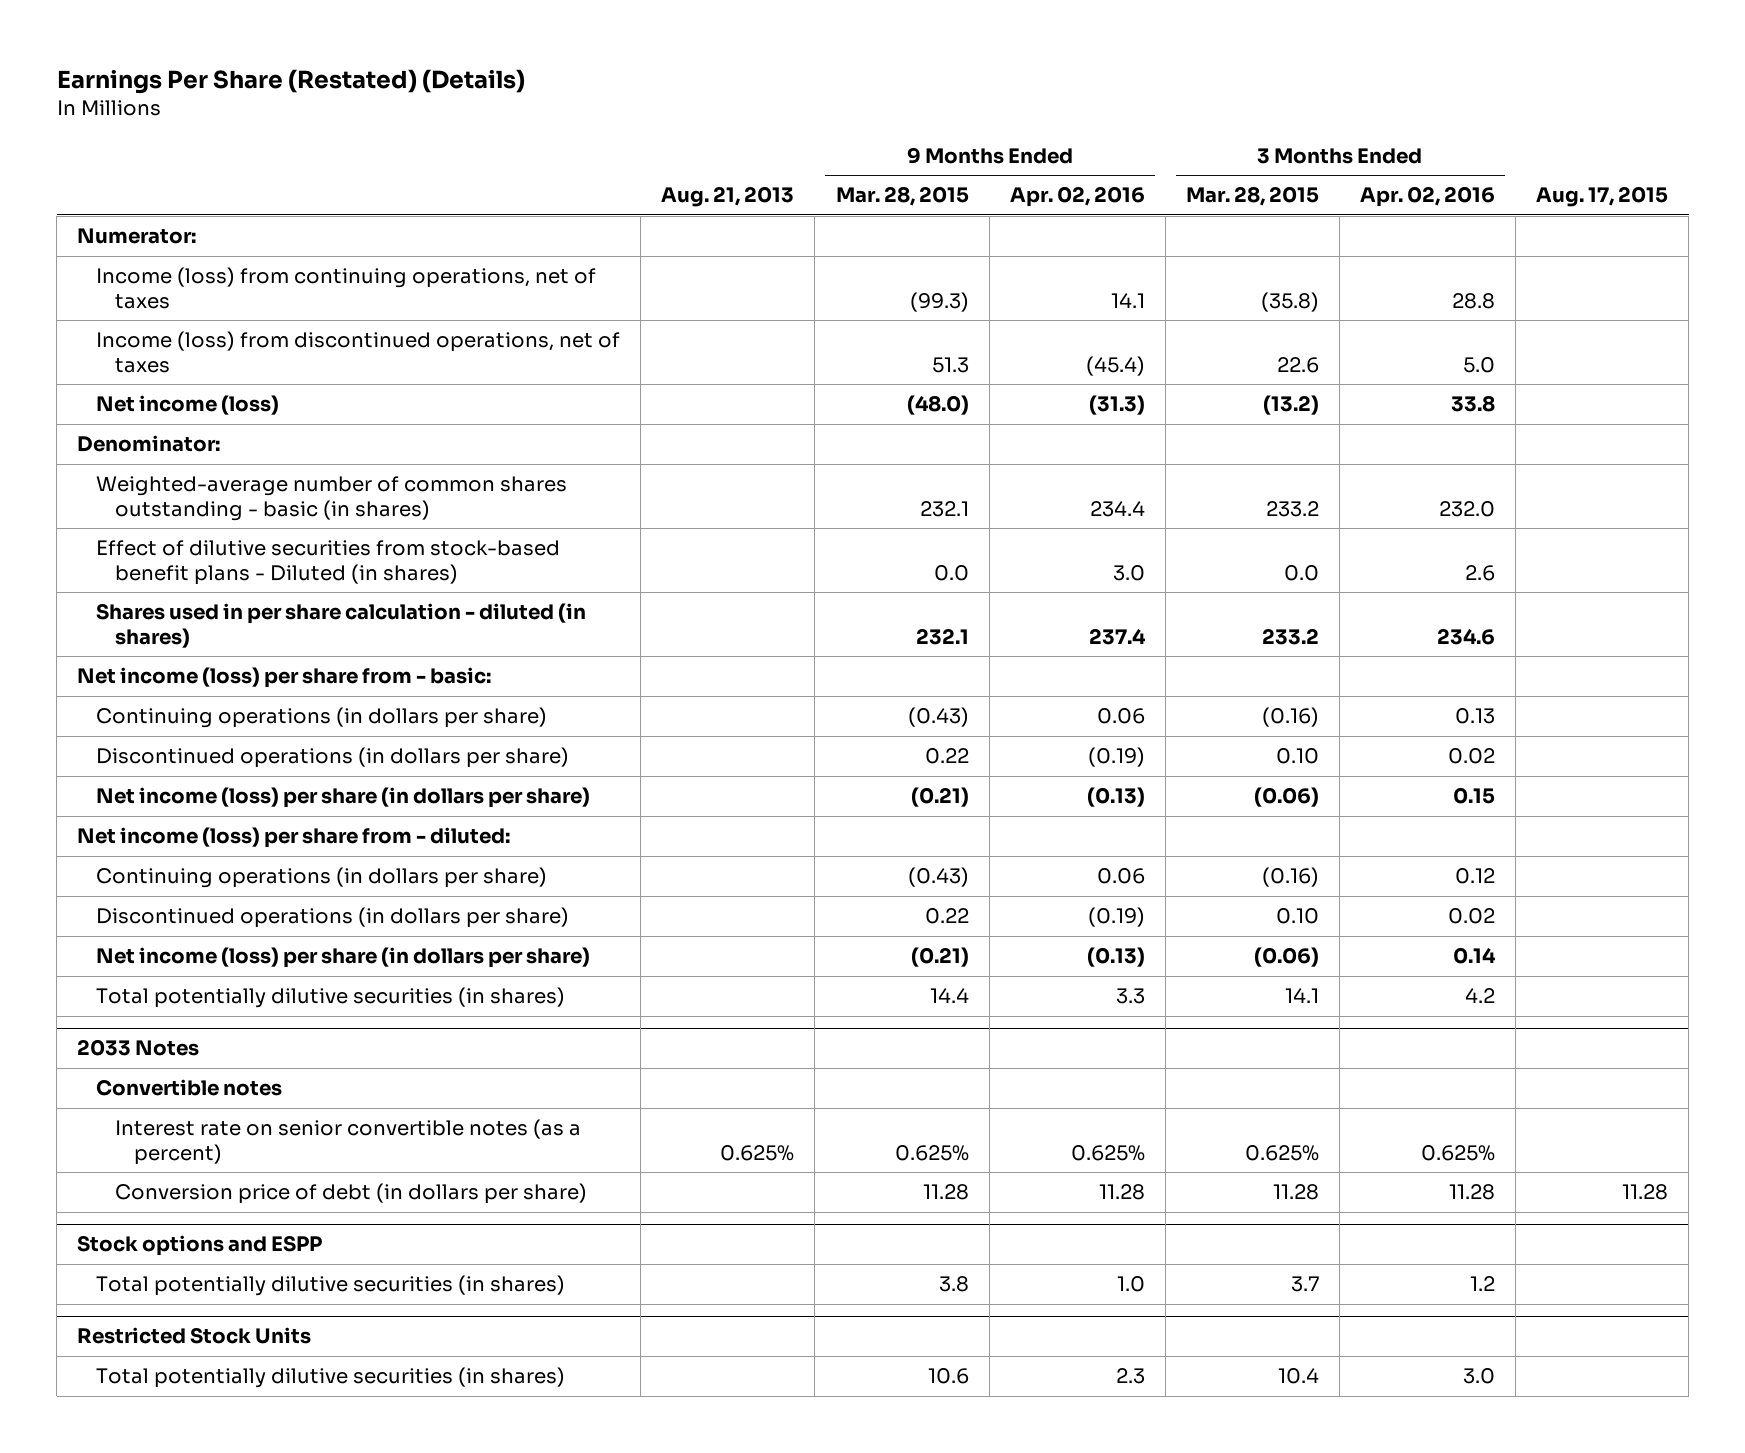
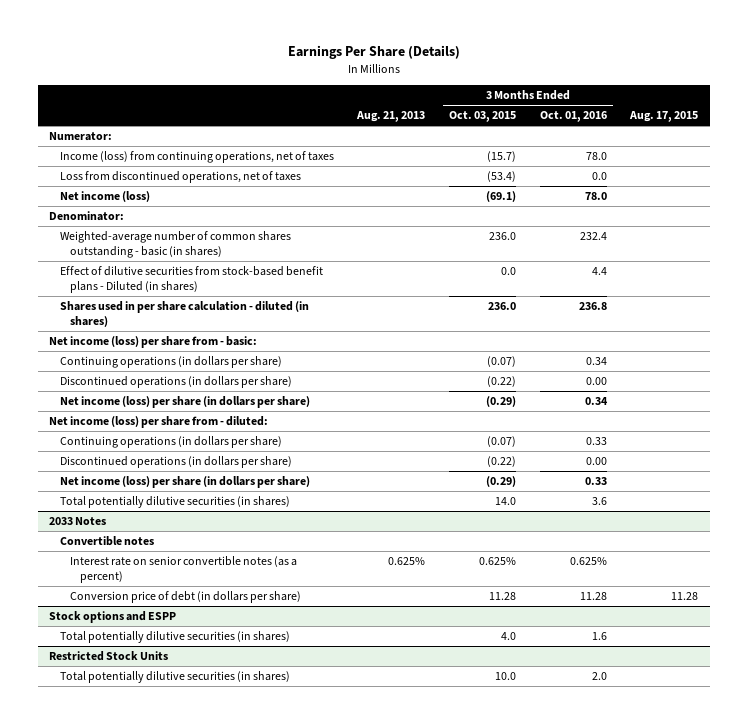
- Earnings Per Share (Restated) (Details)
+ Earnings Per Share (Details)
- | Aug. 21, 2013 | 9 Months Ended Mar. 28, 2015 | 9 Months Ended Apr. 02, 2016 | 3 Months Ended Mar. 28, 2015 | 3 Months Ended Apr. 02, 2016 | Aug. 17, 2015
+ | Aug. 21, 2013 | 3 Months Ended Oct. 03, 2015 | 3 Months Ended Oct. 01, 2016 | Aug. 17, 2015
- Income (loss) from discontinued operations, net of taxes | | 51.3 | (45.4) | 22.6 | 5.0 |
+ Loss from discontinued operations, net of taxes | | (53.4) | 0.0 |

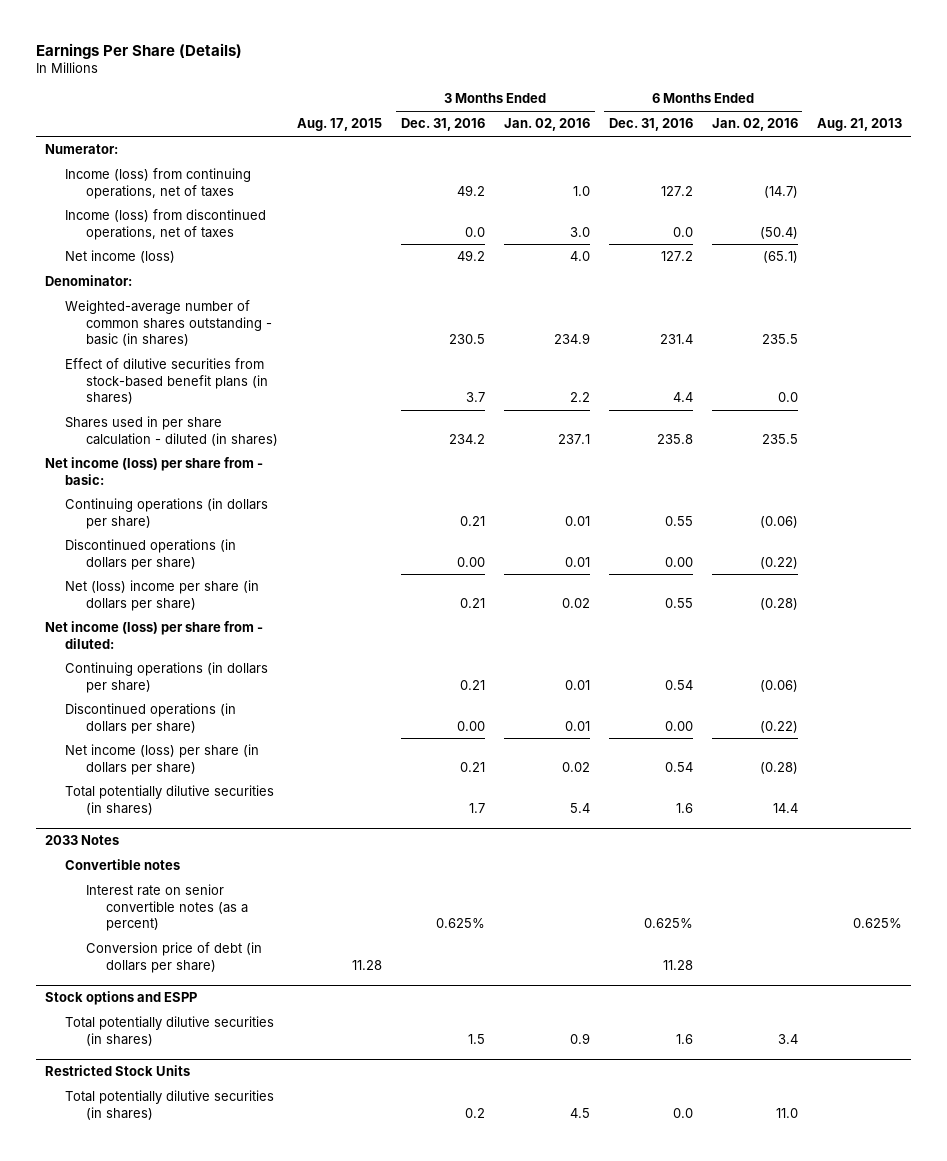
- | Aug. 21, 2013 | 3 Months Ended Oct. 03, 2015 | 3 Months Ended Oct. 01, 2016 | Aug. 17, 2015
+ | Aug. 17, 2015 | 3 Months Ended Dec. 31, 2016 | 3 Months Ended Jan. 02, 2016 | 6 Months Ended Dec. 31, 2016 | 6 Months Ended Jan. 02, 2016 | Aug. 21, 2013
- Loss from discontinued operations, net of taxes | | (53.4) | 0.0 |
+ Income (loss) from discontinued operations, net of taxes | | 0.0 | 3.0 | 0.0 | (50.4) |
- Effect of dilutive securities from stock-based benefit plans - Diluted (in shares) | | 0.0 | 4.4 |
+ Effect of dilutive securities from stock-based benefit plans (in shares) | | 3.7 | 2.2 | 4.4 | 0.0 |
- Net income (loss) per share (in dollars per share) | | (0.29) | 0.34 |
+ Net (loss) income per share (in dollars per share) | | 0.21 | 0.02 | 0.55 | (0.28) |

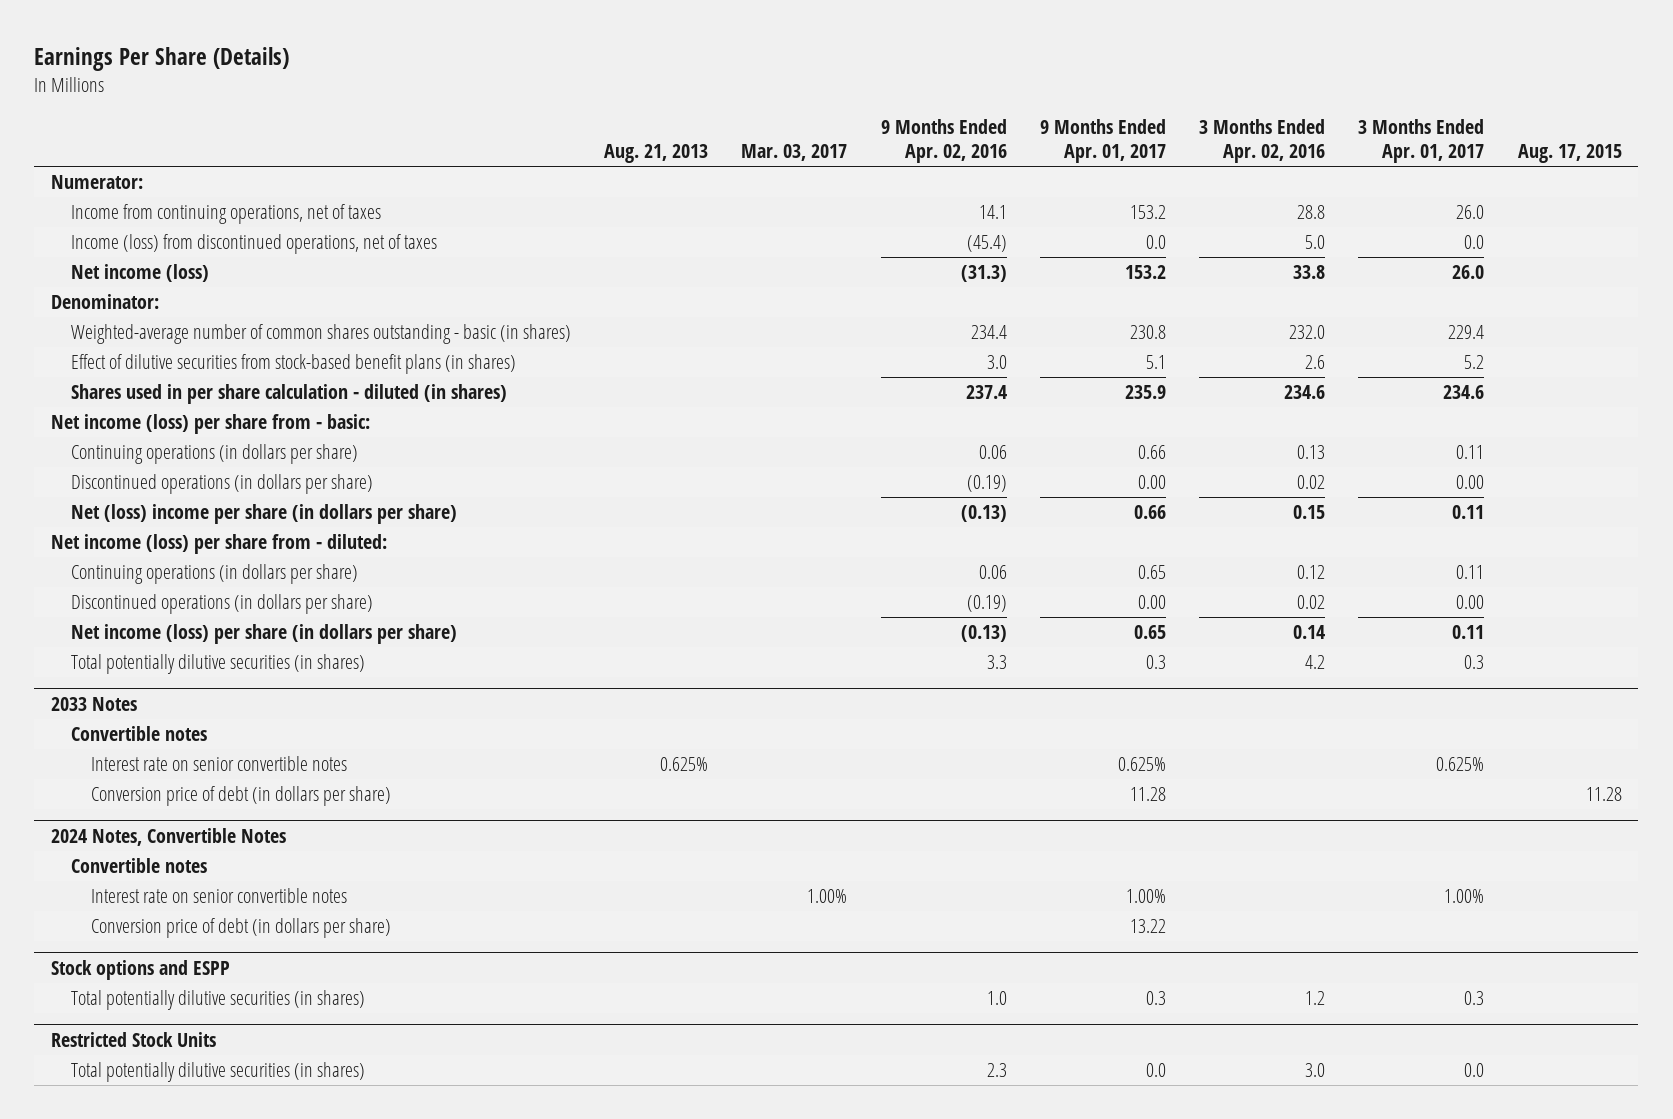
- | Aug. 17, 2015 | 3 Months Ended Dec. 31, 2016 | 3 Months Ended Jan. 02, 2016 | 6 Months Ended Dec. 31, 2016 | 6 Months Ended Jan. 02, 2016 | Aug. 21, 2013
+ | Aug. 21, 2013 | Mar. 03, 2017 | 9 Months Ended Apr. 02, 2016 | 9 Months Ended Apr. 01, 2017 | 3 Months Ended Apr. 02, 2016 | 3 Months Ended Apr. 01, 2017 | Aug. 17, 2015
- Income (loss) from continuing operations, net of taxes | | 49.2 | 1.0 | 127.2 | (14.7) |
+ Income from continuing operations, net of taxes | | | 14.1 | 153.2 | 28.8 | 26.0 |
@ 2033 Notes
- Interest rate on senior convertible notes (as a percent) | | 0.625% | | 0.625% | | 0.625%
+ Interest rate on senior convertible notes | 0.625% | | | 0.625% | | 0.625% |
+ 2024 Notes, Convertible Notes
+ Convertible notes
+ Interest rate on senior convertible notes | | 1.00% | | 1.00% | | 1.00% |
+ Conversion price of debt (in dollars per share) | | | | 13.22 | | |

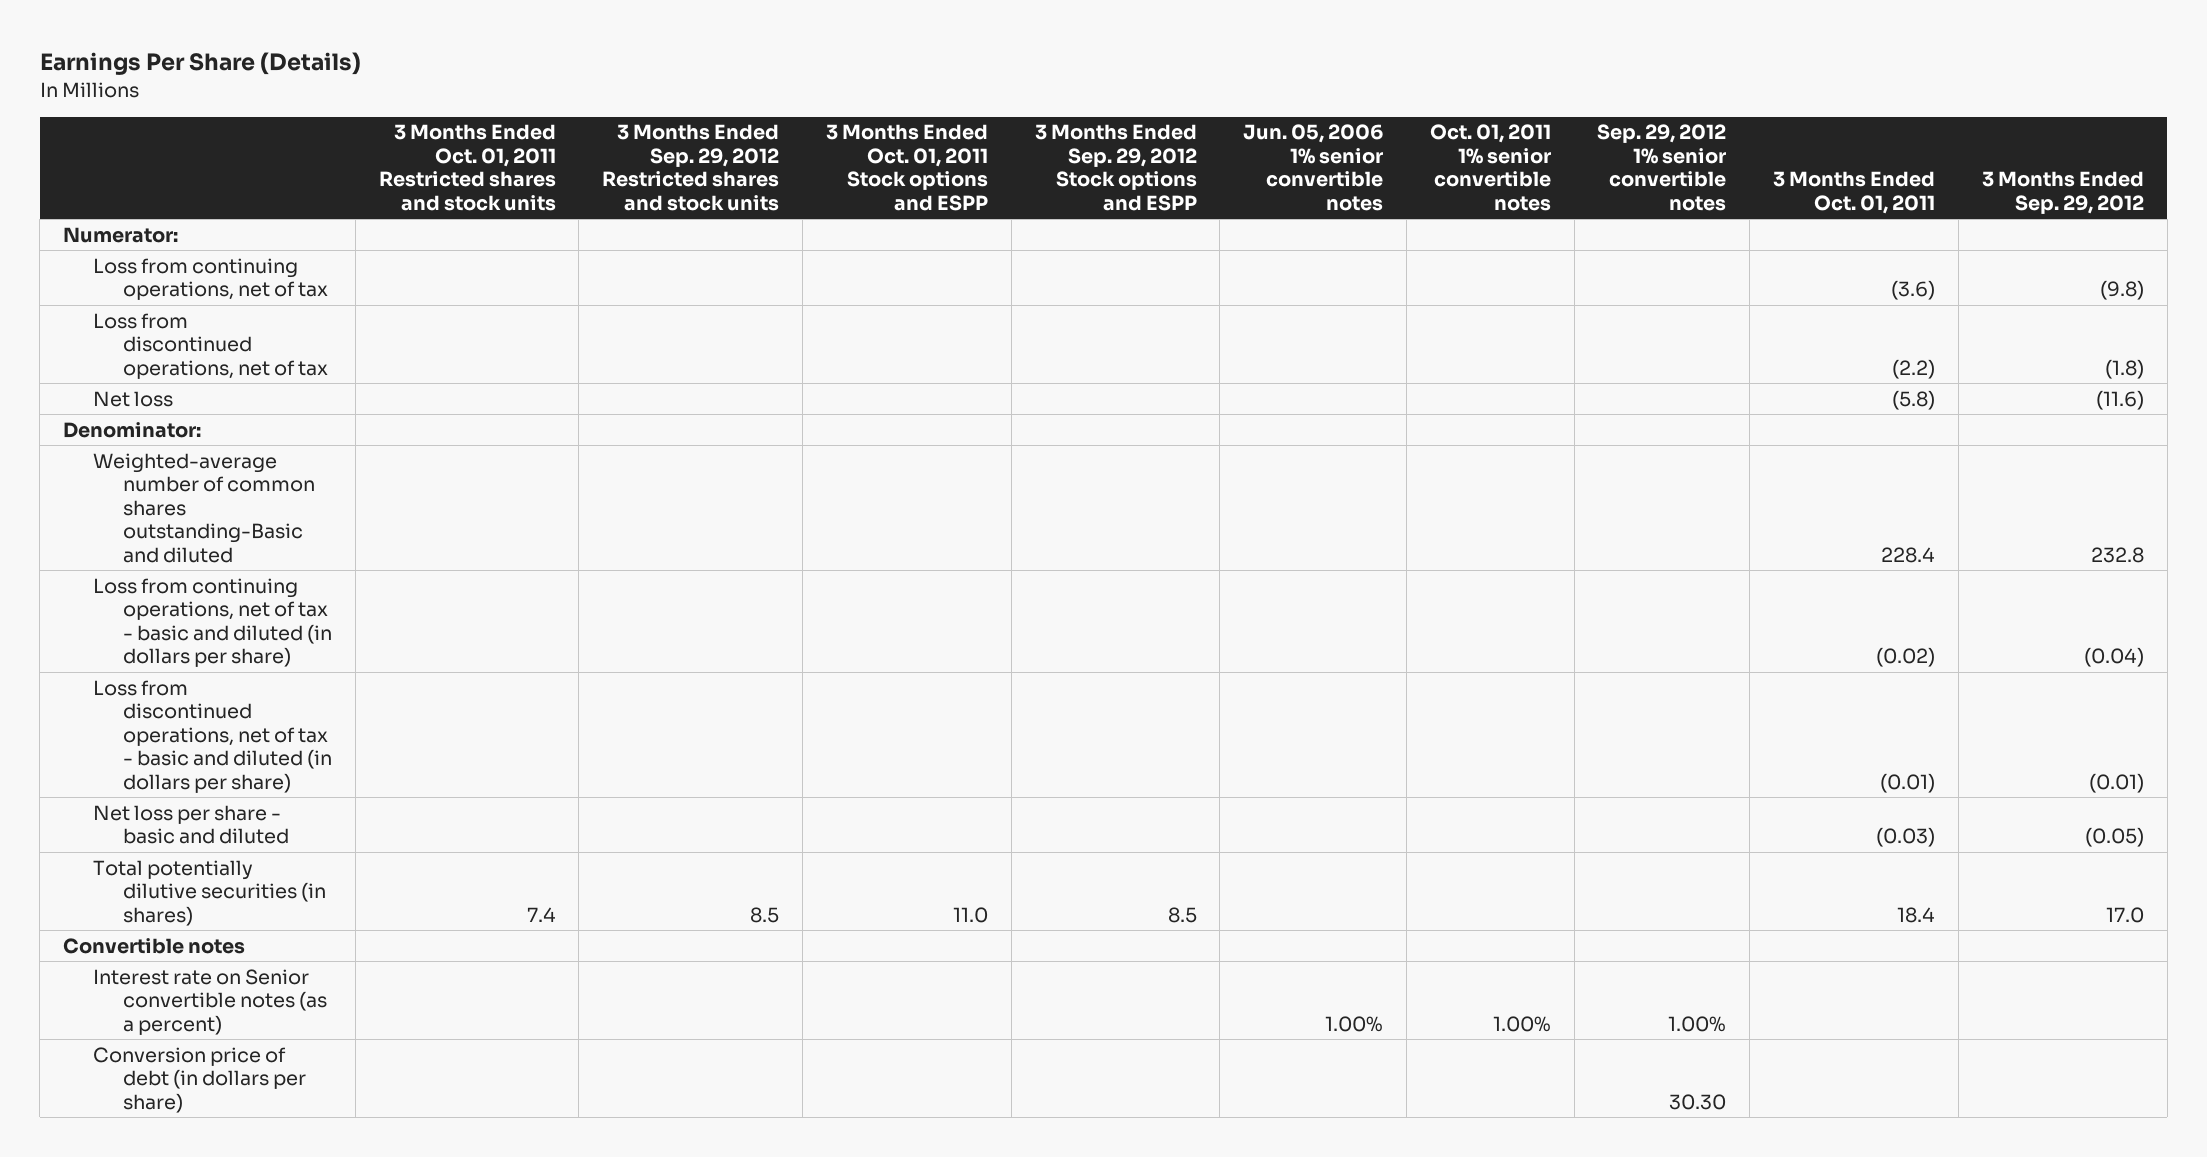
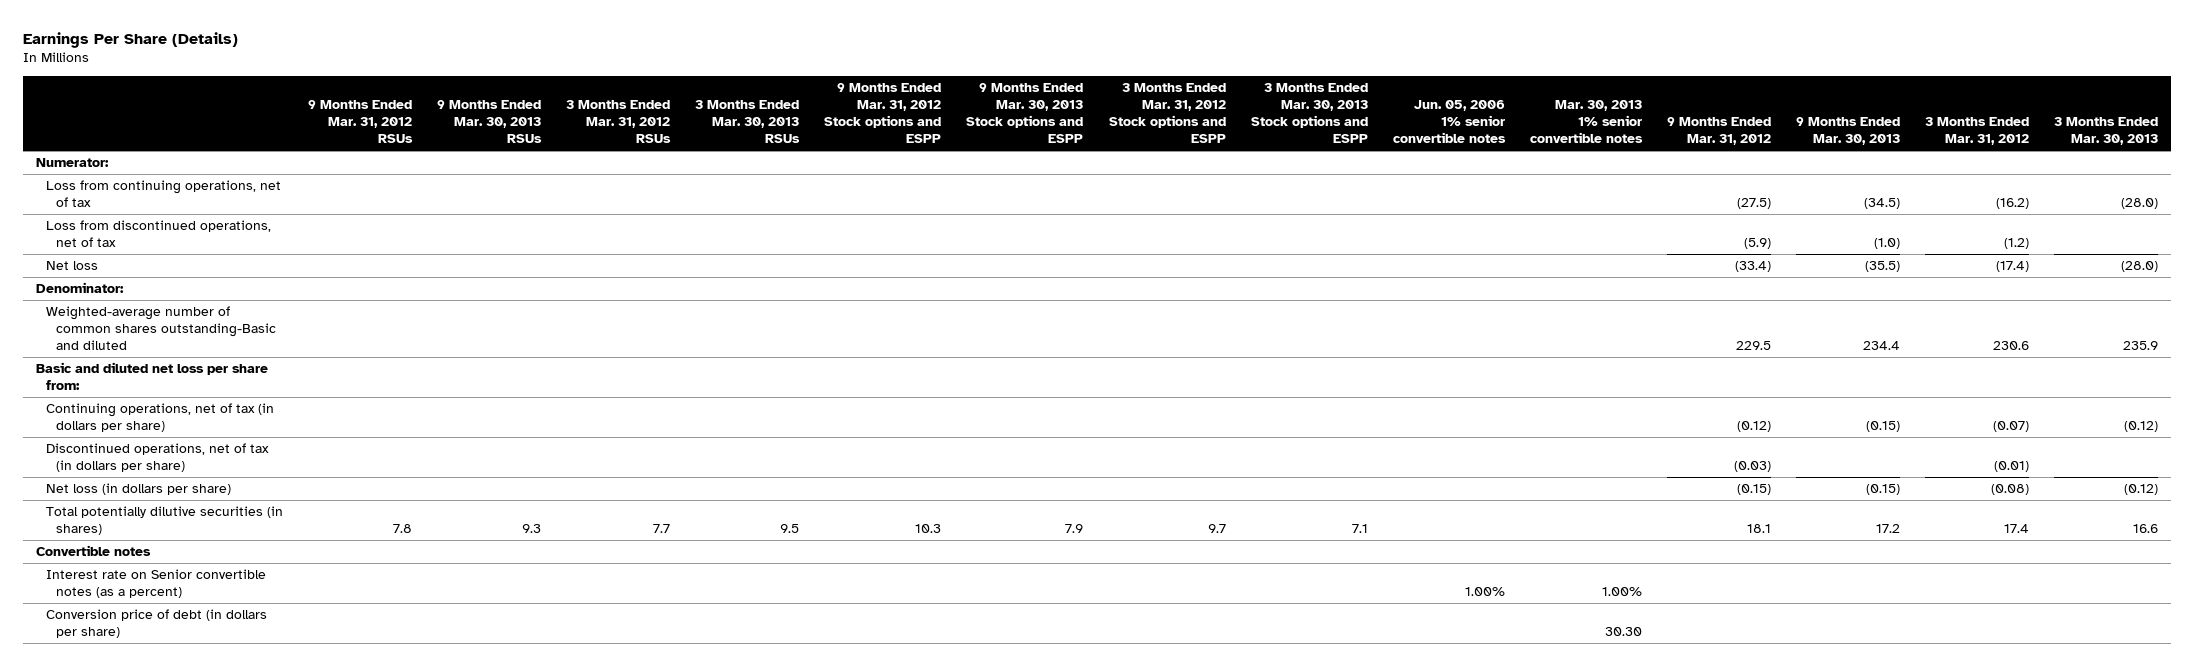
- | 3 Months Ended Oct. 01, 2011 Restricted shares and stock units | 3 Months Ended Sep. 29, 2012 Restricted shares and stock units | 3 Months Ended Oct. 01, 2011 Stock options and ESPP | 3 Months Ended Sep. 29, 2012 Stock options and ESPP | Jun. 05, 2006 1% senior convertible notes | Oct. 01, 2011 1% senior convertible notes | Sep. 29, 2012 1% senior convertible notes | 3 Months Ended Oct. 01, 2011 | 3 Months Ended Sep. 29, 2012
+ | 9 Months Ended Mar. 31, 2012 RSUs | 9 Months Ended Mar. 30, 2013 RSUs | 3 Months Ended Mar. 31, 2012 RSUs | 3 Months Ended Mar. 30, 2013 RSUs | 9 Months Ended Mar. 31, 2012 Stock options and ESPP | 9 Months Ended Mar. 30, 2013 Stock options and ESPP | 3 Months Ended Mar. 31, 2012 Stock options and ESPP | 3 Months Ended Mar. 30, 2013 Stock options and ESPP | Jun. 05, 2006 1% senior convertible notes | Mar. 30, 2013 1% senior convertible notes | 9 Months Ended Mar. 31, 2012 | 9 Months Ended Mar. 30, 2013 | 3 Months Ended Mar. 31, 2012 | 3 Months Ended Mar. 30, 2013
- Loss from continuing operations, net of tax - basic and diluted (in dollars per share) | | | | | | | | (0.02) | (0.04)
- Loss from discontinued operations, net of tax - basic and diluted (in dollars per share) | | | | | | | | (0.01) | (0.01)
- Net loss per share - basic and diluted | | | | | | | | (0.03) | (0.05)
+ Basic and diluted net loss per share from:
+ Continuing operations, net of tax (in dollars per share) | | | | | | | | | | | (0.12) | (0.15) | (0.07) | (0.12)
+ Discontinued operations, net of tax (in dollars per share) | | | | | | | | | | | (0.03) | | (0.01) |
+ Net loss (in dollars per share) | | | | | | | | | | | (0.15) | (0.15) | (0.08) | (0.12)

